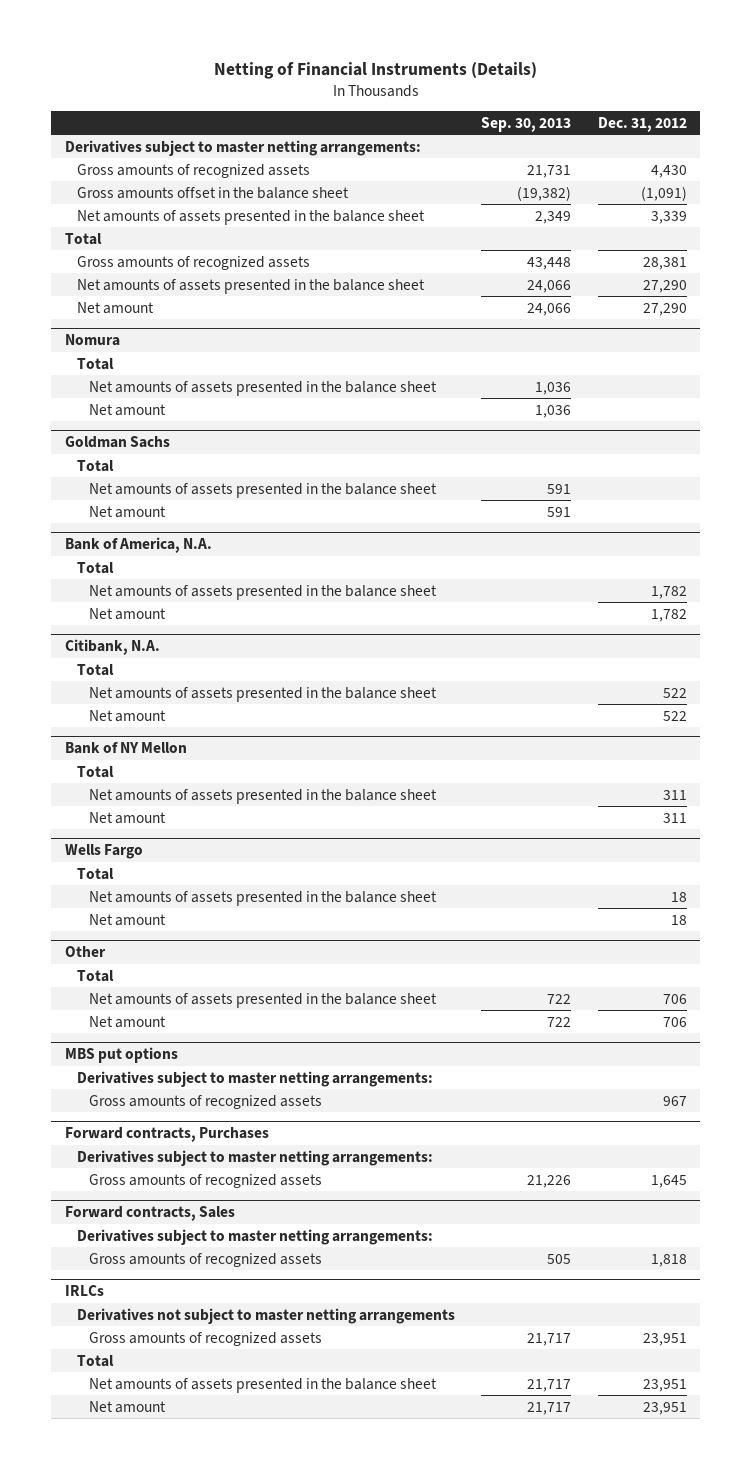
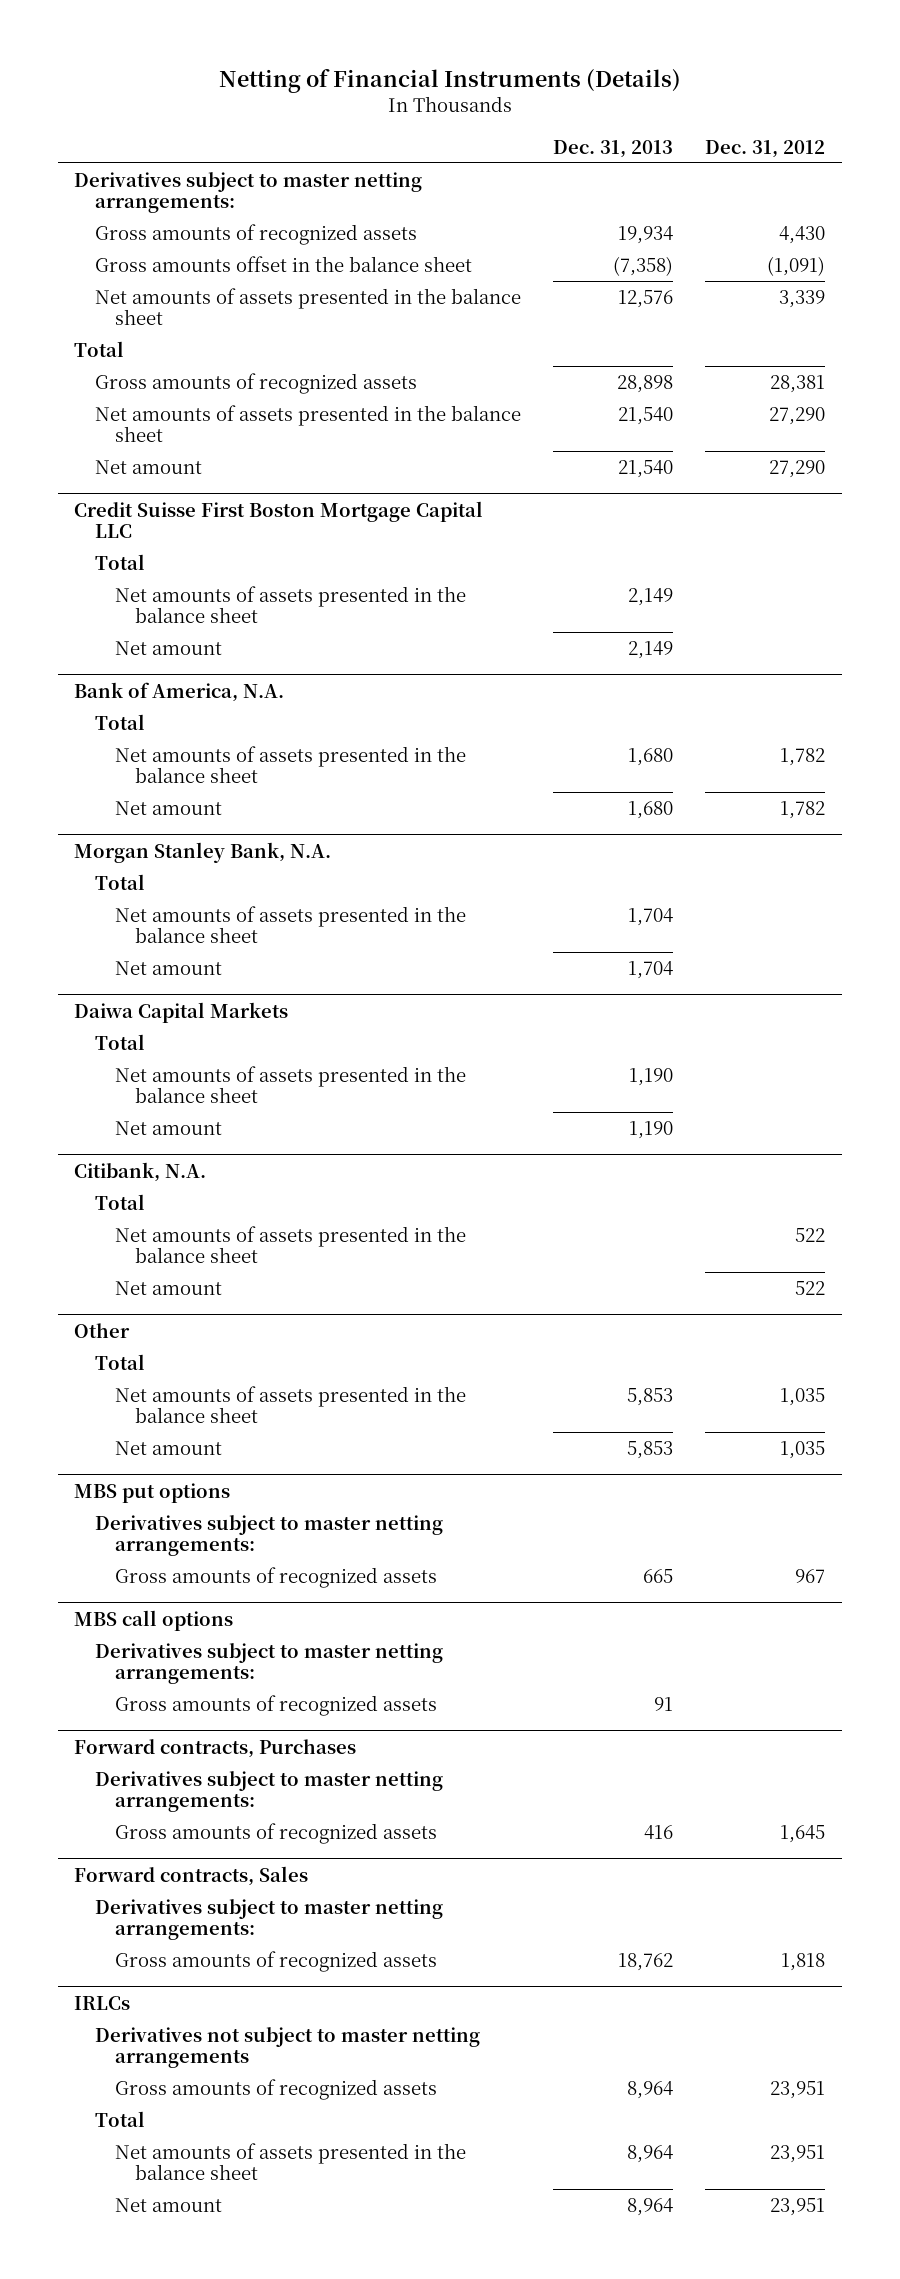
- | Sep. 30, 2013 | Dec. 31, 2012
+ | Dec. 31, 2013 | Dec. 31, 2012
- Nomura
- Total
- Net amounts of assets presented in the balance sheet | 1,036 |
- Net amount | 1,036 |
- Goldman Sachs
+ Credit Suisse First Boston Mortgage Capital LLC
+ Morgan Stanley Bank, N.A.
+ Total
+ Net amounts of assets presented in the balance sheet | 1,704 |
+ Net amount | 1,704 |
+ Daiwa Capital Markets
+ Total
+ Net amounts of assets presented in the balance sheet | 1,190 |
+ Net amount | 1,190 |
- Bank of NY Mellon
- Total
- Net amounts of assets presented in the balance sheet | | 311
- Net amount | | 311
- Wells Fargo
- Total
- Net amounts of assets presented in the balance sheet | | 18
- Net amount | | 18
@ Other
- Net amounts of assets presented in the balance sheet | 722 | 706
- Net amount | 722 | 706
+ Net amounts of assets presented in the balance sheet | 5,853 | 1,035
+ Net amount | 5,853 | 1,035
+ MBS call options
+ Derivatives subject to master netting arrangements:
+ Gross amounts of recognized assets | 91 |

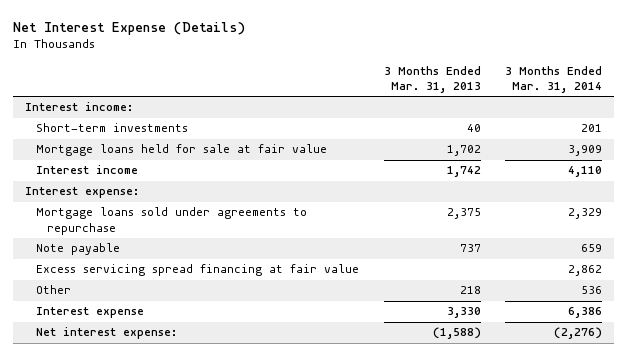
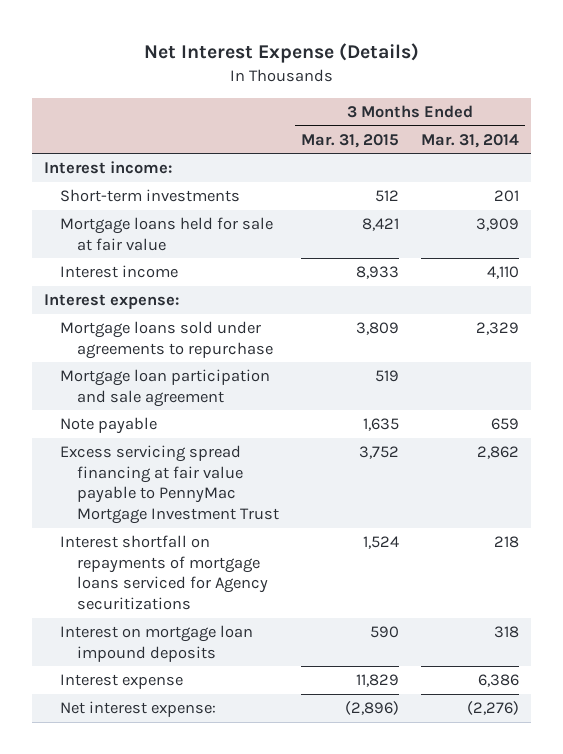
- | 3 Months Ended Mar. 31, 2013 | 3 Months Ended Mar. 31, 2014
+ | 3 Months Ended Mar. 31, 2015 | 3 Months Ended Mar. 31, 2014
+ Mortgage loan participation and sale agreement | 519 |
- Excess servicing spread financing at fair value | | 2,862
- Other | 218 | 536
+ Excess servicing spread financing at fair value payable to PennyMac Mortgage Investment Trust | 3,752 | 2,862
+ Interest shortfall on repayments of mortgage loans serviced for Agency securitizations | 1,524 | 218
+ Interest on mortgage loan impound deposits | 590 | 318

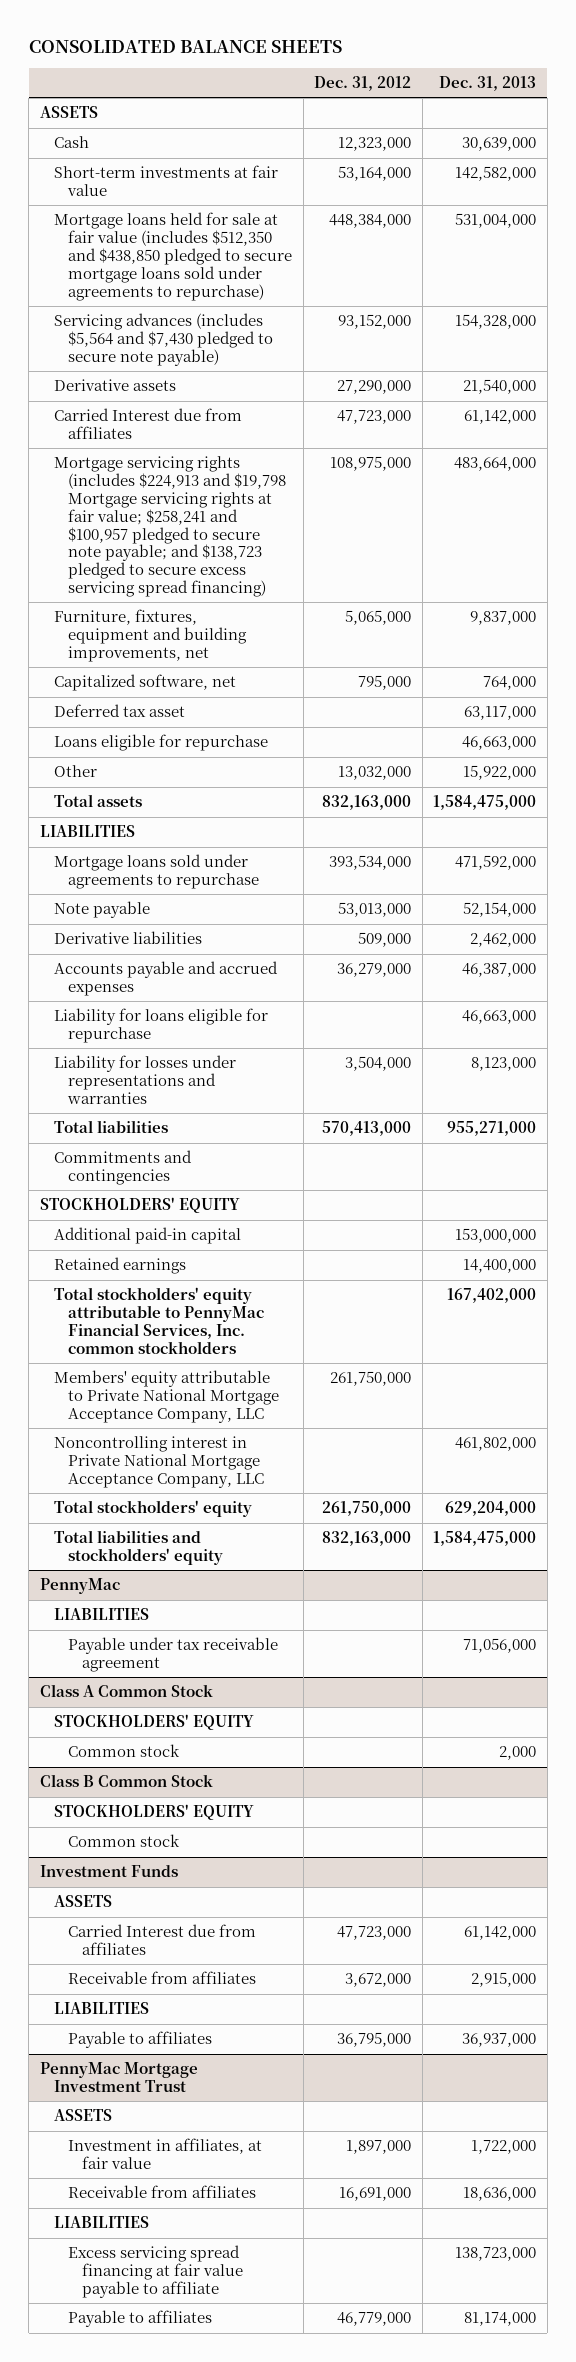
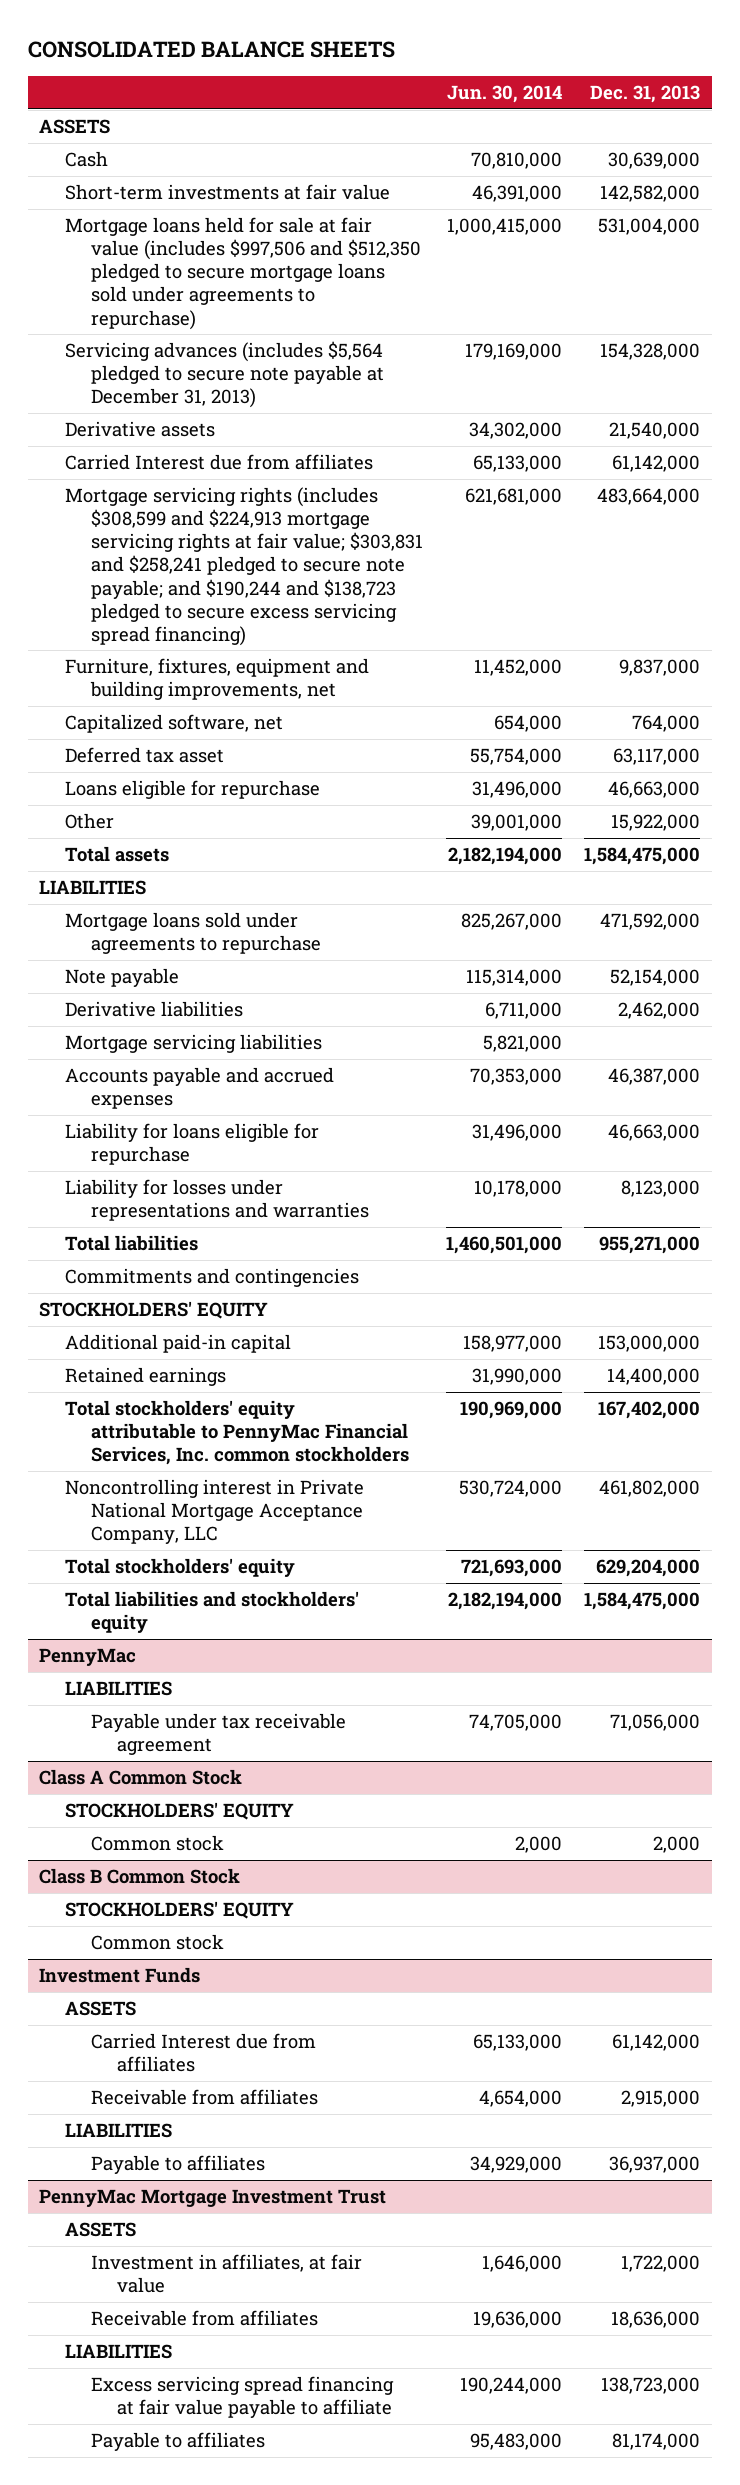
- | Dec. 31, 2012 | Dec. 31, 2013
+ | Jun. 30, 2014 | Dec. 31, 2013
- Mortgage loans held for sale at fair value (includes $512,350 and $438,850 pledged to secure mortgage loans sold under agreements to repurchase) | 448,384,000 | 531,004,000
- Servicing advances (includes $5,564 and $7,430 pledged to secure note payable) | 93,152,000 | 154,328,000
+ Mortgage loans held for sale at fair value (includes $997,506 and $512,350 pledged to secure mortgage loans sold under agreements to repurchase) | 1,000,415,000 | 531,004,000
+ Servicing advances (includes $5,564 pledged to secure note payable at December 31, 2013) | 179,169,000 | 154,328,000
- Mortgage servicing rights (includes $224,913 and $19,798 Mortgage servicing rights at fair value; $258,241 and $100,957 pledged to secure note payable; and $138,723 pledged to secure excess servicing spread financing) | 108,975,000 | 483,664,000
+ Mortgage servicing rights (includes $308,599 and $224,913 mortgage servicing rights at fair value; $303,831 and $258,241 pledged to secure note payable; and $190,244 and $138,723 pledged to secure excess servicing spread financing) | 621,681,000 | 483,664,000
+ Mortgage servicing liabilities | 5,821,000 |
- Members' equity attributable to Private National Mortgage Acceptance Company, LLC | 261,750,000 |

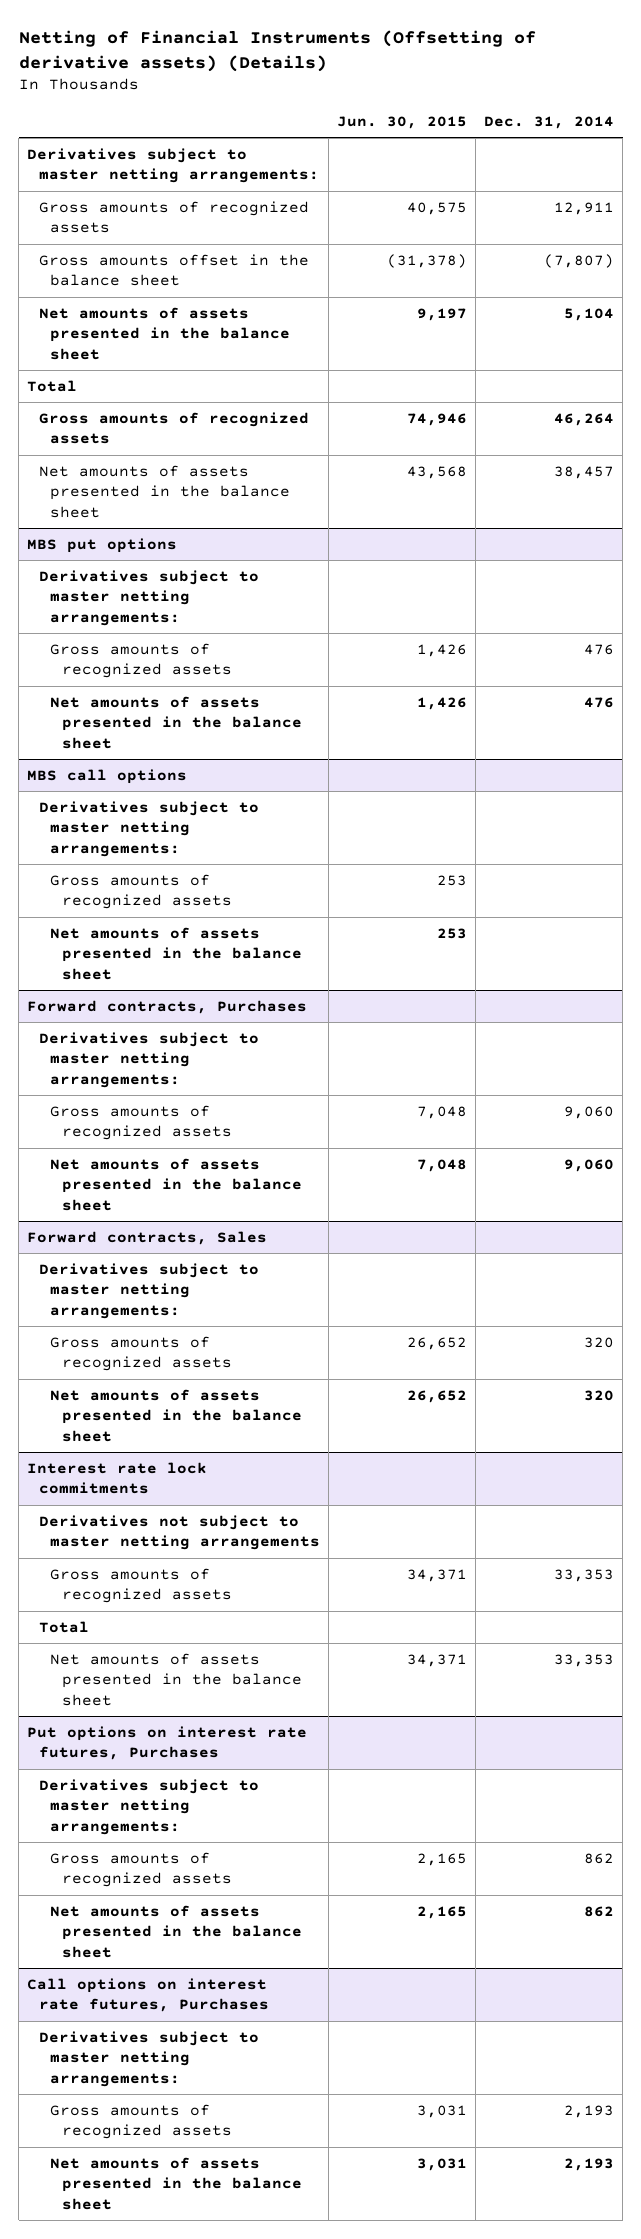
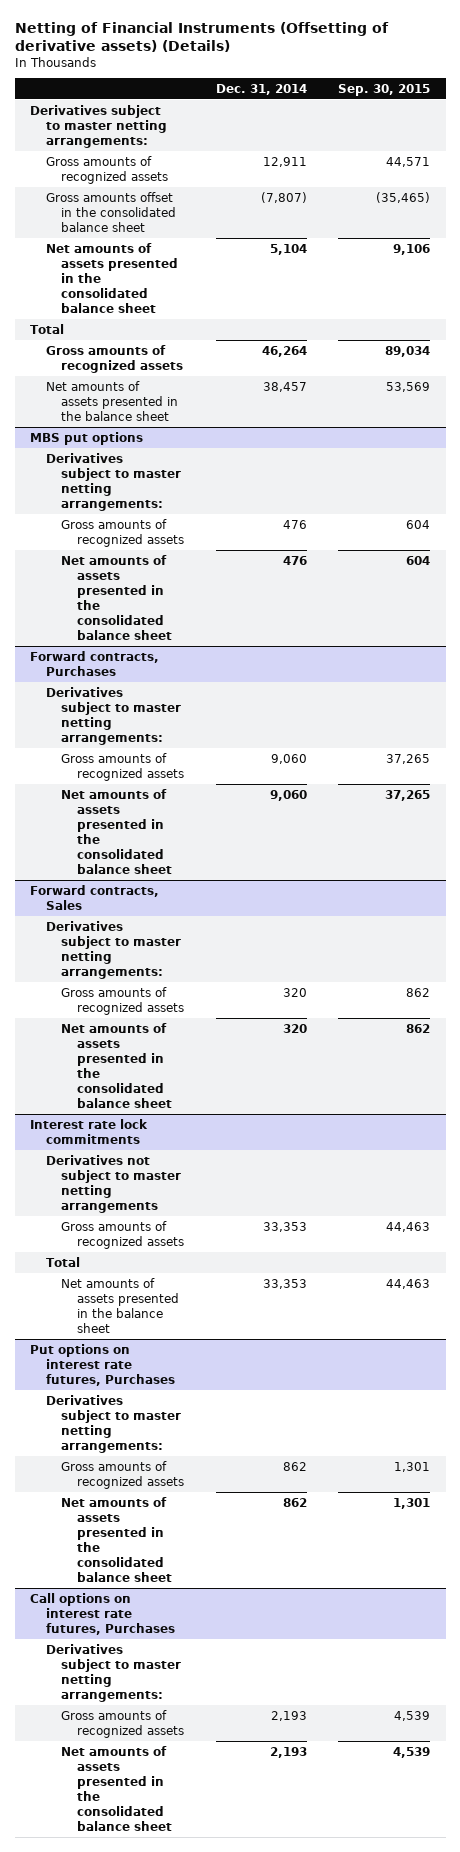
- | Jun. 30, 2015 | Dec. 31, 2014
+ | Dec. 31, 2014 | Sep. 30, 2015
- Gross amounts offset in the balance sheet | (31,378) | (7,807)
- Net amounts of assets presented in the balance sheet | 9,197 | 5,104
+ Gross amounts offset in the consolidated balance sheet | (7,807) | (35,465)
+ Net amounts of assets presented in the consolidated balance sheet | 5,104 | 9,106
@ MBS put options
- Net amounts of assets presented in the balance sheet | 1,426 | 476
- MBS call options
- Derivatives subject to master netting arrangements:
- Gross amounts of recognized assets | 253 |
- Net amounts of assets presented in the balance sheet | 253 |
@ MBS put options
+ Net amounts of assets presented in the consolidated balance sheet | 476 | 604
@ Forward contracts, Purchases
- Net amounts of assets presented in the balance sheet | 7,048 | 9,060
+ Net amounts of assets presented in the consolidated balance sheet | 9,060 | 37,265
@ Forward contracts, Sales
- Net amounts of assets presented in the balance sheet | 26,652 | 320
+ Net amounts of assets presented in the consolidated balance sheet | 320 | 862
@ Put options on interest rate futures, Purchases
- Net amounts of assets presented in the balance sheet | 2,165 | 862
+ Net amounts of assets presented in the consolidated balance sheet | 862 | 1,301
@ Call options on interest rate futures, Purchases
- Net amounts of assets presented in the balance sheet | 3,031 | 2,193
+ Net amounts of assets presented in the consolidated balance sheet | 2,193 | 4,539

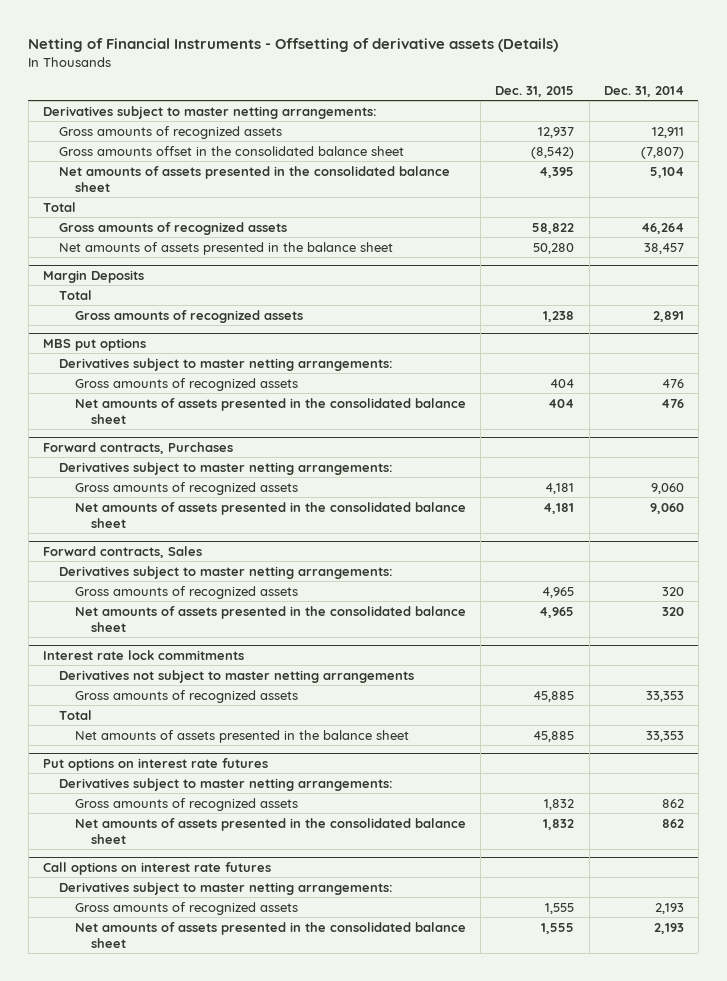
- Netting of Financial Instruments (Offsetting of derivative assets) (Details)
+ Netting of Financial Instruments - Offsetting of derivative assets (Details)
- | Dec. 31, 2014 | Sep. 30, 2015
+ | Dec. 31, 2015 | Dec. 31, 2014
+ Margin Deposits
+ Total
+ Gross amounts of recognized assets | 1,238 | 2,891
- Put options on interest rate futures, Purchases
+ Put options on interest rate futures
- Call options on interest rate futures, Purchases
+ Call options on interest rate futures

